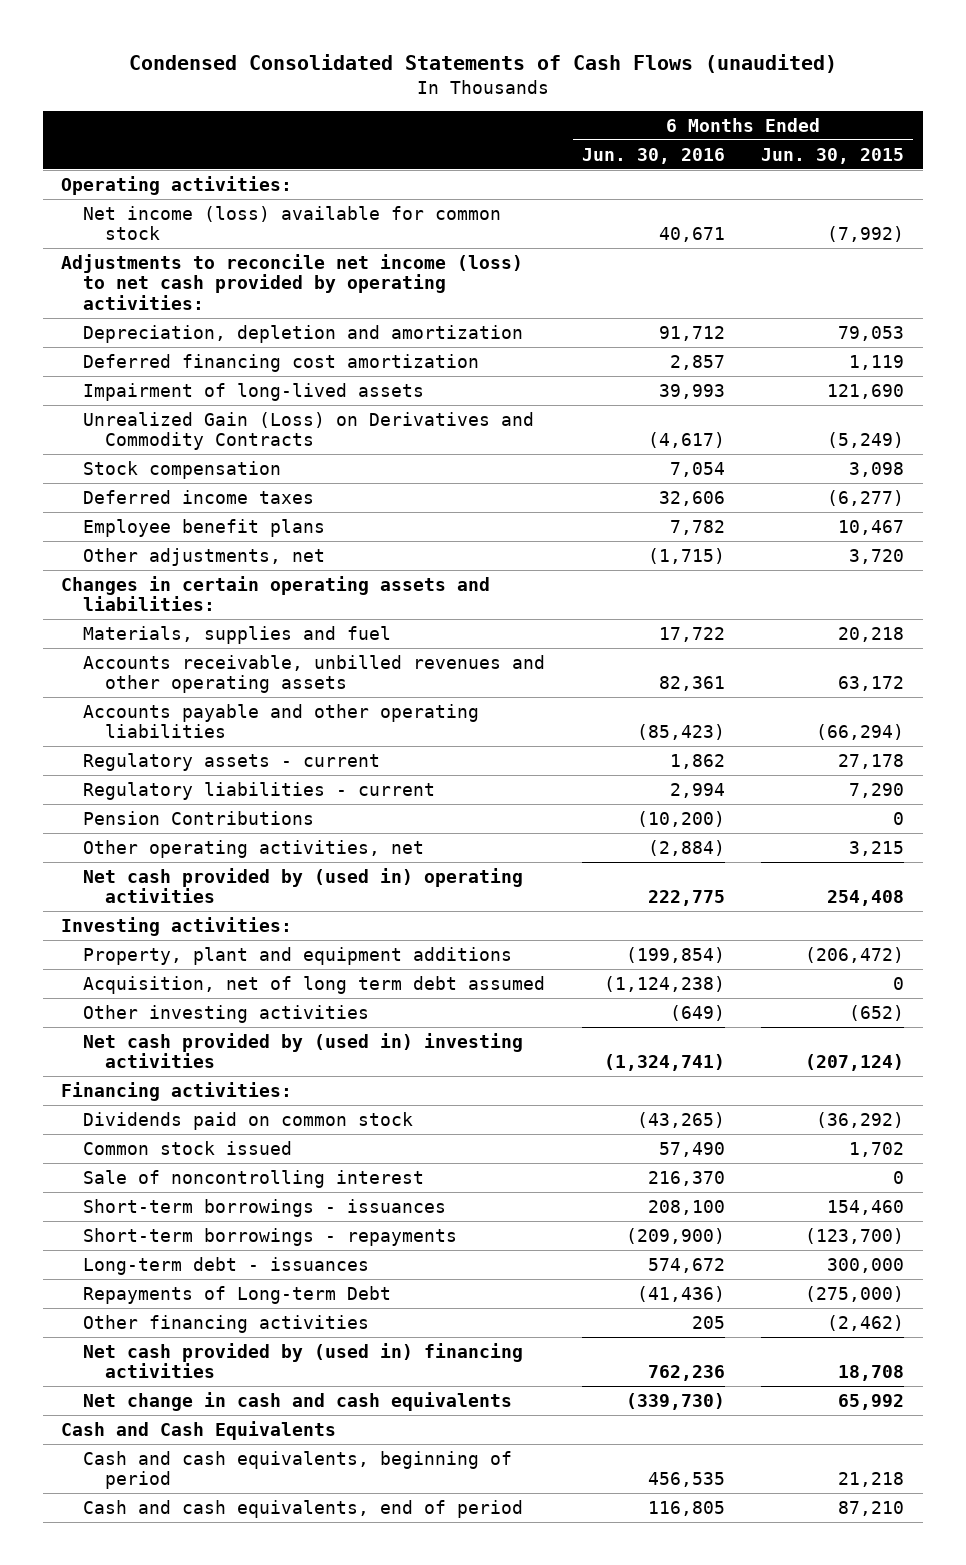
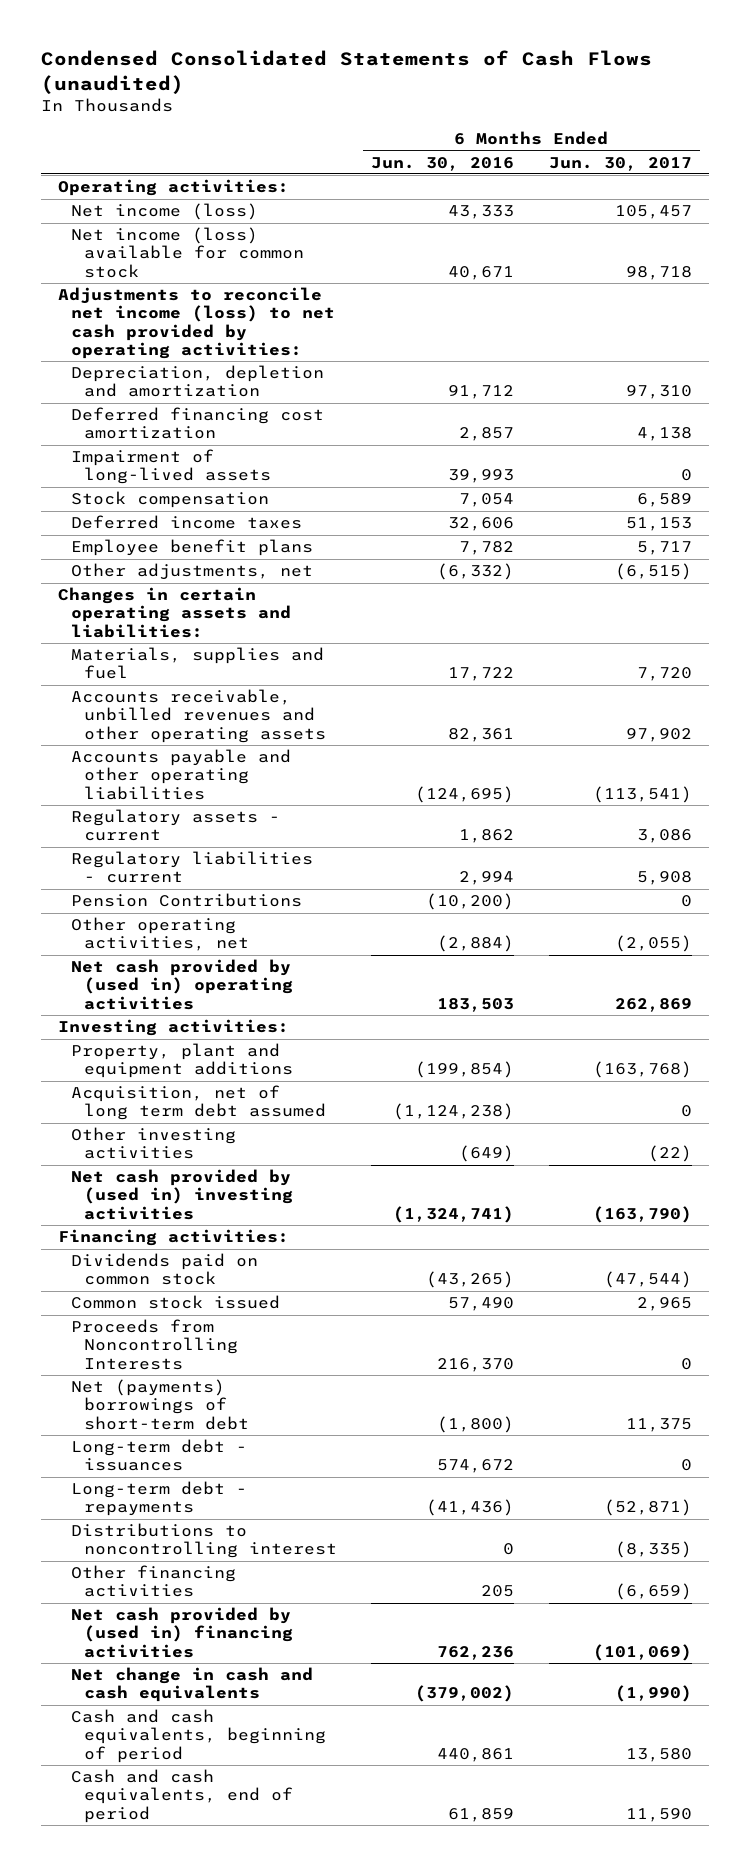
- | 6 Months Ended Jun. 30, 2016 | 6 Months Ended Jun. 30, 2015
+ | 6 Months Ended Jun. 30, 2016 | 6 Months Ended Jun. 30, 2017
+ Net income (loss) | 43,333 | 105,457
- Unrealized Gain (Loss) on Derivatives and Commodity Contracts | (4,617) | (5,249)
- Other adjustments, net | (1,715) | 3,720
+ Other adjustments, net | (6,332) | (6,515)
- Accounts payable and other operating liabilities | (85,423) | (66,294)
+ Accounts payable and other operating liabilities | (124,695) | (113,541)
- Net cash provided by (used in) operating activities | 222,775 | 254,408
+ Net cash provided by (used in) operating activities | 183,503 | 262,869
- Sale of noncontrolling interest | 216,370 | 0
- Short-term borrowings - issuances | 208,100 | 154,460
- Short-term borrowings - repayments | (209,900) | (123,700)
+ Proceeds from Noncontrolling Interests | 216,370 | 0
+ Net (payments) borrowings of short-term debt | (1,800) | 11,375
- Repayments of Long-term Debt | (41,436) | (275,000)
+ Long-term debt - repayments | (41,436) | (52,871)
+ Distributions to noncontrolling interest | 0 | (8,335)
- Net change in cash and cash equivalents | (339,730) | 65,992
- Cash and Cash Equivalents
- Cash and cash equivalents, beginning of period | 456,535 | 21,218
- Cash and cash equivalents, end of period | 116,805 | 87,210
+ Net change in cash and cash equivalents | (379,002) | (1,990)
+ Cash and cash equivalents, beginning of period | 440,861 | 13,580
+ Cash and cash equivalents, end of period | 61,859 | 11,590

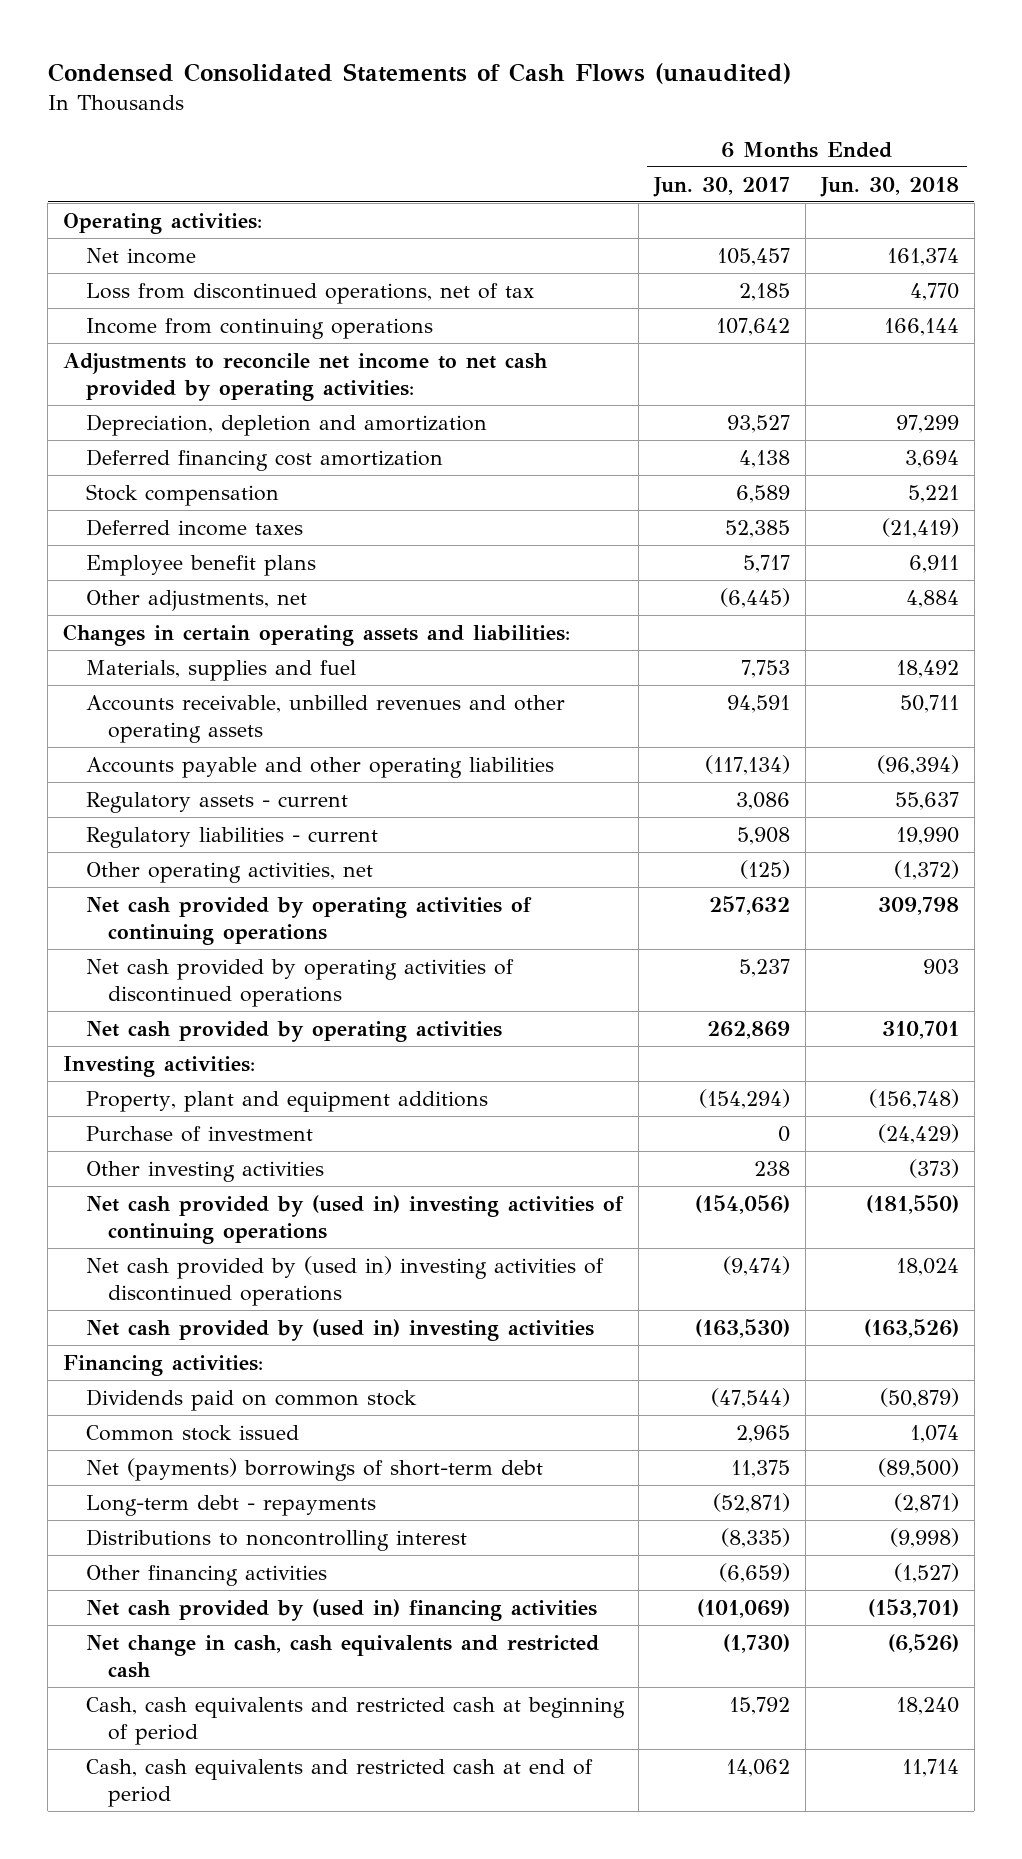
- | 6 Months Ended Jun. 30, 2016 | 6 Months Ended Jun. 30, 2017
+ | 6 Months Ended Jun. 30, 2017 | 6 Months Ended Jun. 30, 2018
- Net income (loss) | 43,333 | 105,457
- Net income (loss) available for common stock | 40,671 | 98,718
- Adjustments to reconcile net income (loss) to net cash provided by operating activities:
- Depreciation, depletion and amortization | 91,712 | 97,310
+ Net income | 105,457 | 161,374
+ Loss from discontinued operations, net of tax | 2,185 | 4,770
+ Income from continuing operations | 107,642 | 166,144
+ Adjustments to reconcile net income to net cash provided by operating activities:
+ Depreciation, depletion and amortization | 93,527 | 97,299
- Impairment of long-lived assets | 39,993 | 0
- Deferred income taxes | 32,606 | 51,153
+ Deferred income taxes | 52,385 | (21,419)
- Other adjustments, net | (6,332) | (6,515)
+ Other adjustments, net | (6,445) | 4,884
- Materials, supplies and fuel | 17,722 | 7,720
- Accounts receivable, unbilled revenues and other operating assets | 82,361 | 97,902
- Accounts payable and other operating liabilities | (124,695) | (113,541)
+ Materials, supplies and fuel | 7,753 | 18,492
+ Accounts receivable, unbilled revenues and other operating assets | 94,591 | 50,711
+ Accounts payable and other operating liabilities | (117,134) | (96,394)
- Pension Contributions | (10,200) | 0
- Other operating activities, net | (2,884) | (2,055)
- Net cash provided by (used in) operating activities | 183,503 | 262,869
+ Other operating activities, net | (125) | (1,372)
+ Net cash provided by operating activities of continuing operations | 257,632 | 309,798
+ Net cash provided by operating activities of discontinued operations | 5,237 | 903
+ Net cash provided by operating activities | 262,869 | 310,701
- Property, plant and equipment additions | (199,854) | (163,768)
- Acquisition, net of long term debt assumed | (1,124,238) | 0
- Other investing activities | (649) | (22)
- Net cash provided by (used in) investing activities | (1,324,741) | (163,790)
+ Property, plant and equipment additions | (154,294) | (156,748)
+ Purchase of investment | 0 | (24,429)
+ Other investing activities | 238 | (373)
+ Net cash provided by (used in) investing activities of continuing operations | (154,056) | (181,550)
+ Net cash provided by (used in) investing activities of discontinued operations | (9,474) | 18,024
+ Net cash provided by (used in) investing activities | (163,530) | (163,526)
- Proceeds from Noncontrolling Interests | 216,370 | 0
- Long-term debt - issuances | 574,672 | 0
- Net change in cash and cash equivalents | (379,002) | (1,990)
- Cash and cash equivalents, beginning of period | 440,861 | 13,580
- Cash and cash equivalents, end of period | 61,859 | 11,590
+ Net change in cash, cash equivalents and restricted cash | (1,730) | (6,526)
+ Cash, cash equivalents and restricted cash at beginning of period | 15,792 | 18,240
+ Cash, cash equivalents and restricted cash at end of period | 14,062 | 11,714

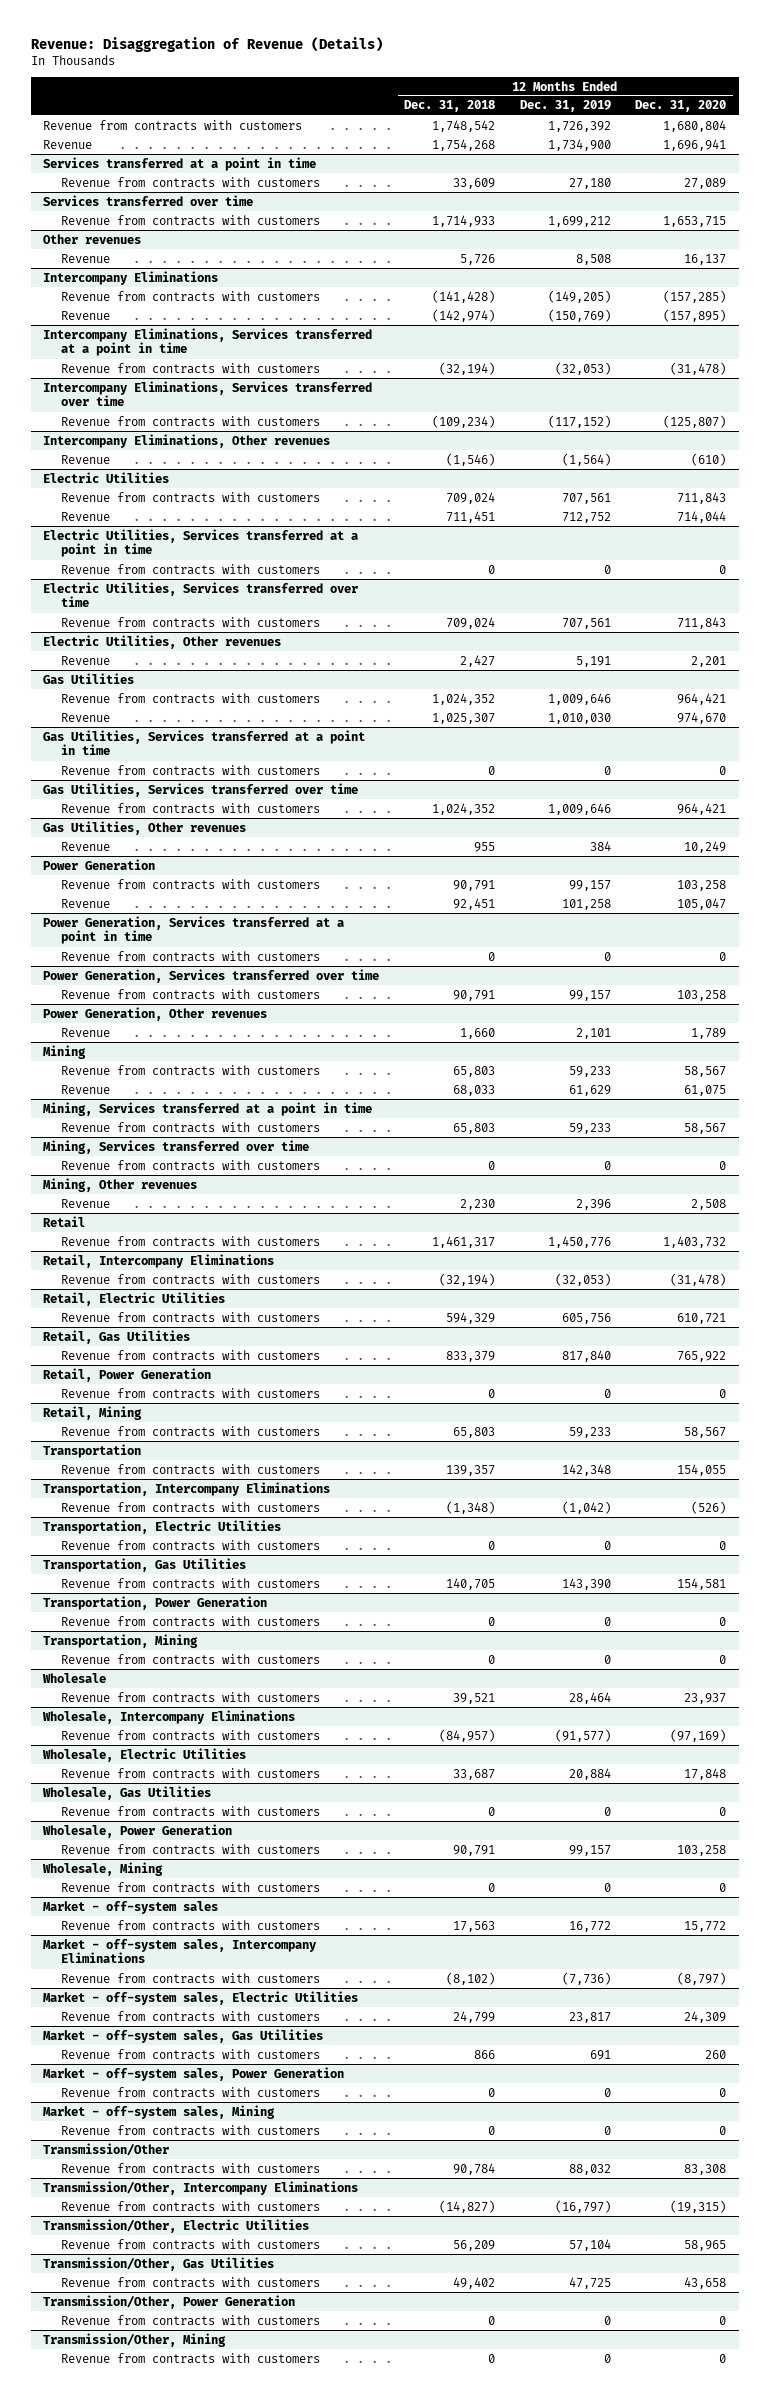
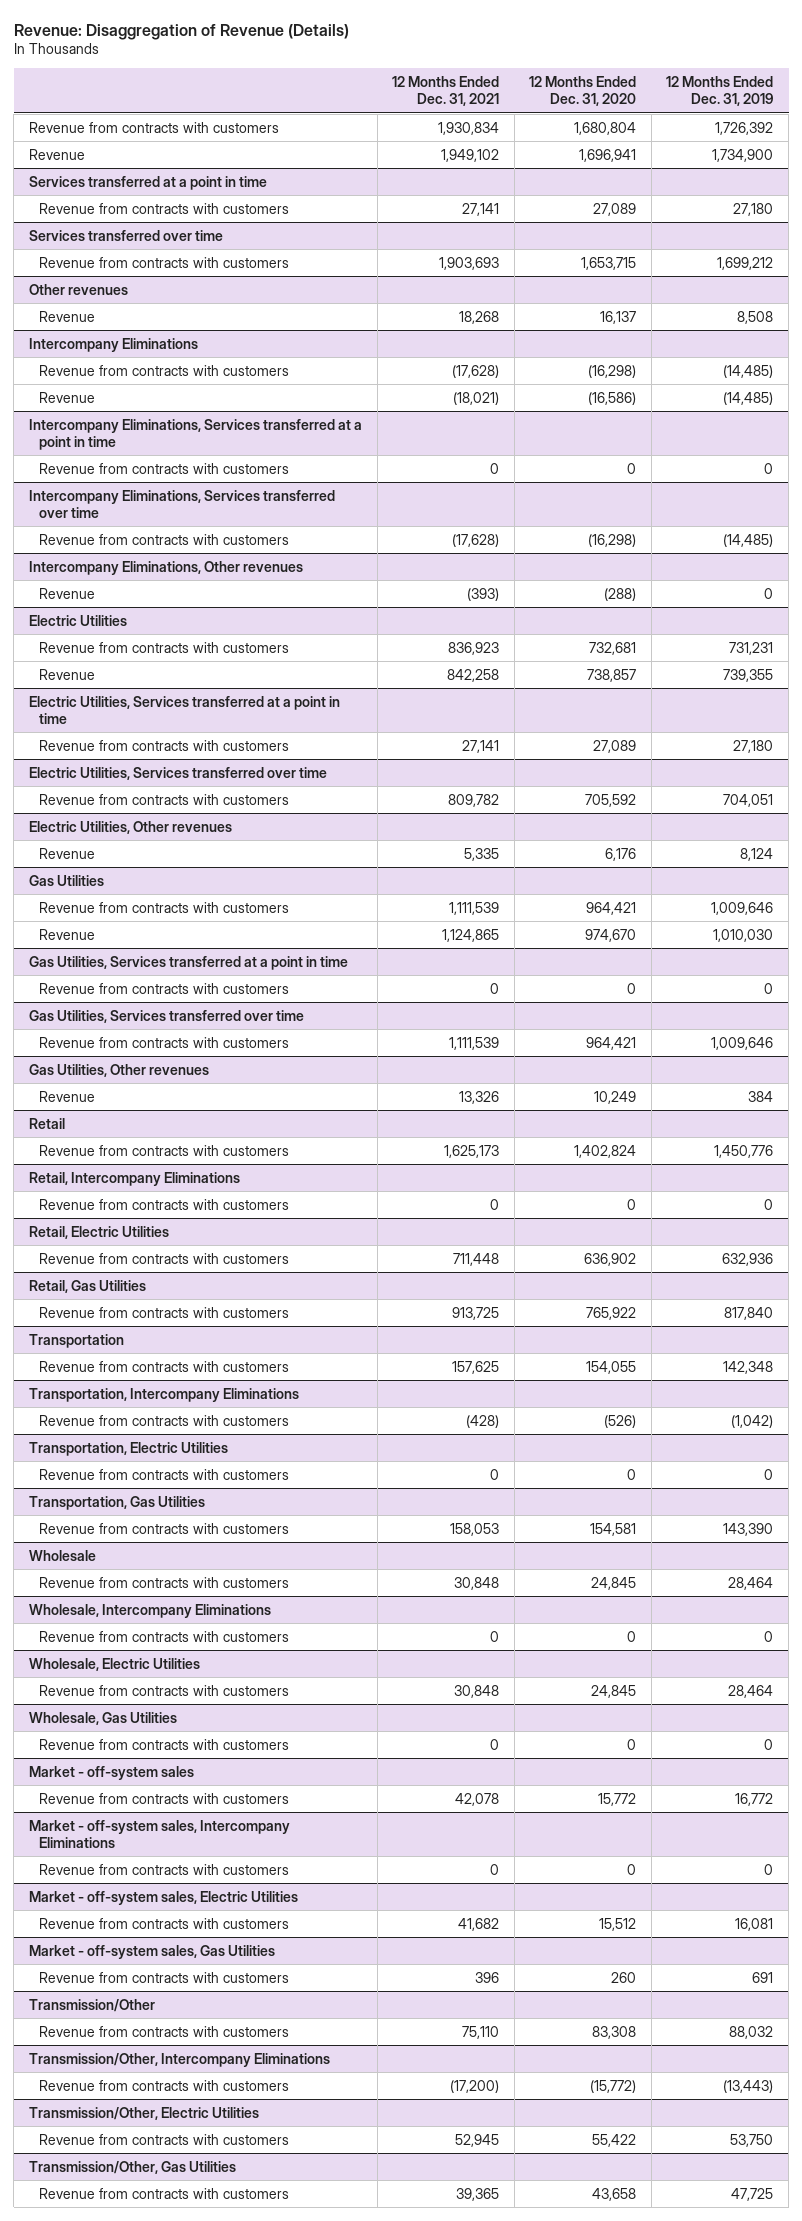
- | 12 Months Ended Dec. 31, 2018 | 12 Months Ended Dec. 31, 2019 | 12 Months Ended Dec. 31, 2020
+ | 12 Months Ended Dec. 31, 2021 | 12 Months Ended Dec. 31, 2020 | 12 Months Ended Dec. 31, 2019
@ Intercompany Eliminations
- Revenue from contracts with customers | (141,428) | (149,205) | (157,285)
- Revenue | (142,974) | (150,769) | (157,895)
+ Revenue from contracts with customers | (17,628) | (16,298) | (14,485)
+ Revenue | (18,021) | (16,586) | (14,485)
@ Intercompany Eliminations, Services transferred at a point in time
- Revenue from contracts with customers | (32,194) | (32,053) | (31,478)
+ Revenue from contracts with customers | 0 | 0 | 0
@ Intercompany Eliminations, Services transferred over time
- Revenue from contracts with customers | (109,234) | (117,152) | (125,807)
+ Revenue from contracts with customers | (17,628) | (16,298) | (14,485)
@ Intercompany Eliminations, Other revenues
- Revenue | (1,546) | (1,564) | (610)
+ Revenue | (393) | (288) | 0
@ Electric Utilities
- Revenue from contracts with customers | 709,024 | 707,561 | 711,843
- Revenue | 711,451 | 712,752 | 714,044
+ Revenue from contracts with customers | 836,923 | 732,681 | 731,231
+ Revenue | 842,258 | 738,857 | 739,355
@ Electric Utilities, Services transferred at a point in time
- Revenue from contracts with customers | 0 | 0 | 0
+ Revenue from contracts with customers | 27,141 | 27,089 | 27,180
@ Electric Utilities, Services transferred over time
- Revenue from contracts with customers | 709,024 | 707,561 | 711,843
+ Revenue from contracts with customers | 809,782 | 705,592 | 704,051
@ Electric Utilities, Other revenues
- Revenue | 2,427 | 5,191 | 2,201
+ Revenue | 5,335 | 6,176 | 8,124
- Power Generation
- Revenue from contracts with customers | 90,791 | 99,157 | 103,258
- Revenue | 92,451 | 101,258 | 105,047
- Power Generation, Services transferred at a point in time
- Revenue from contracts with customers | 0 | 0 | 0
- Power Generation, Services transferred over time
- Revenue from contracts with customers | 90,791 | 99,157 | 103,258
- Power Generation, Other revenues
- Revenue | 1,660 | 2,101 | 1,789
- Mining
- Revenue from contracts with customers | 65,803 | 59,233 | 58,567
- Revenue | 68,033 | 61,629 | 61,075
- Mining, Services transferred at a point in time
- Revenue from contracts with customers | 65,803 | 59,233 | 58,567
- Mining, Services transferred over time
- Revenue from contracts with customers | 0 | 0 | 0
- Mining, Other revenues
- Revenue | 2,230 | 2,396 | 2,508
@ Retail
- Revenue from contracts with customers | 1,461,317 | 1,450,776 | 1,403,732
+ Revenue from contracts with customers | 1,625,173 | 1,402,824 | 1,450,776
@ Retail, Intercompany Eliminations
- Revenue from contracts with customers | (32,194) | (32,053) | (31,478)
+ Revenue from contracts with customers | 0 | 0 | 0
@ Retail, Electric Utilities
- Revenue from contracts with customers | 594,329 | 605,756 | 610,721
+ Revenue from contracts with customers | 711,448 | 636,902 | 632,936
- Retail, Power Generation
- Revenue from contracts with customers | 0 | 0 | 0
- Retail, Mining
- Revenue from contracts with customers | 65,803 | 59,233 | 58,567
- Transportation, Power Generation
- Revenue from contracts with customers | 0 | 0 | 0
- Transportation, Mining
- Revenue from contracts with customers | 0 | 0 | 0
@ Wholesale
- Revenue from contracts with customers | 39,521 | 28,464 | 23,937
+ Revenue from contracts with customers | 30,848 | 24,845 | 28,464
@ Wholesale, Intercompany Eliminations
- Revenue from contracts with customers | (84,957) | (91,577) | (97,169)
+ Revenue from contracts with customers | 0 | 0 | 0
@ Wholesale, Electric Utilities
- Revenue from contracts with customers | 33,687 | 20,884 | 17,848
+ Revenue from contracts with customers | 30,848 | 24,845 | 28,464
- Wholesale, Power Generation
- Revenue from contracts with customers | 90,791 | 99,157 | 103,258
- Wholesale, Mining
- Revenue from contracts with customers | 0 | 0 | 0
@ Market - off-system sales, Intercompany Eliminations
- Revenue from contracts with customers | (8,102) | (7,736) | (8,797)
+ Revenue from contracts with customers | 0 | 0 | 0
@ Market - off-system sales, Electric Utilities
- Revenue from contracts with customers | 24,799 | 23,817 | 24,309
+ Revenue from contracts with customers | 41,682 | 15,512 | 16,081
- Market - off-system sales, Power Generation
- Revenue from contracts with customers | 0 | 0 | 0
- Market - off-system sales, Mining
- Revenue from contracts with customers | 0 | 0 | 0
@ Transmission/Other, Intercompany Eliminations
- Revenue from contracts with customers | (14,827) | (16,797) | (19,315)
+ Revenue from contracts with customers | (17,200) | (15,772) | (13,443)
@ Transmission/Other, Electric Utilities
- Revenue from contracts with customers | 56,209 | 57,104 | 58,965
+ Revenue from contracts with customers | 52,945 | 55,422 | 53,750
- Transmission/Other, Power Generation
- Revenue from contracts with customers | 0 | 0 | 0
- Transmission/Other, Mining
- Revenue from contracts with customers | 0 | 0 | 0

